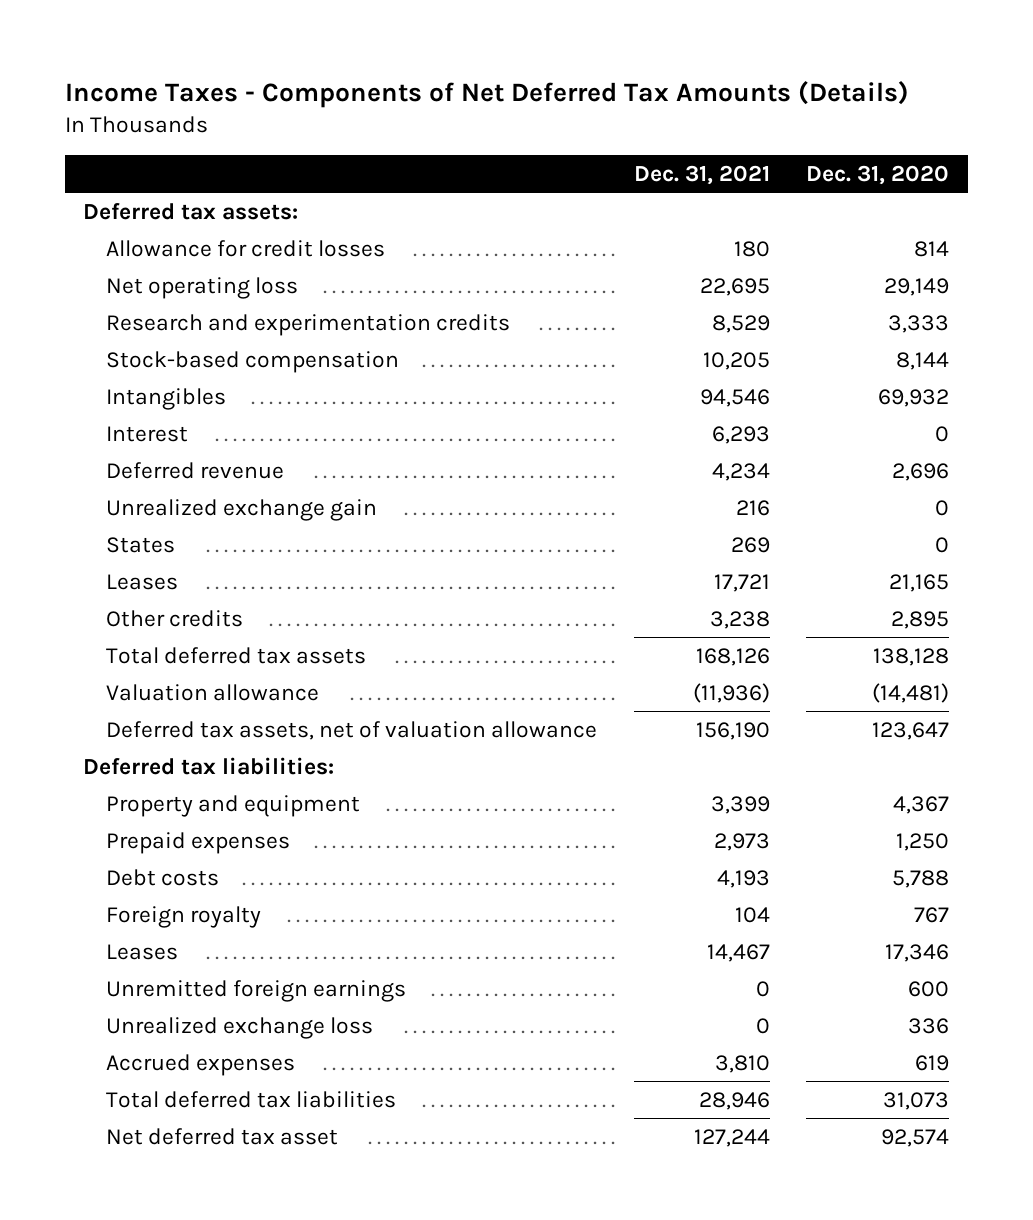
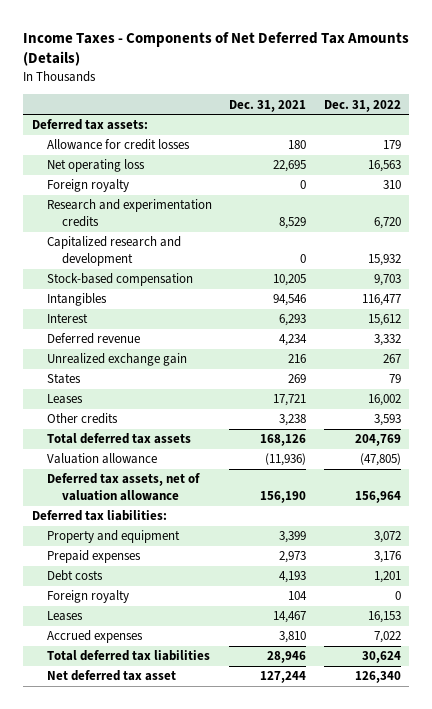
- | Dec. 31, 2021 | Dec. 31, 2020
+ | Dec. 31, 2021 | Dec. 31, 2022
+ Foreign royalty | 0 | 310
+ Capitalized research and development | 0 | 15,932
- Unremitted foreign earnings | 0 | 600
- Unrealized exchange loss | 0 | 336

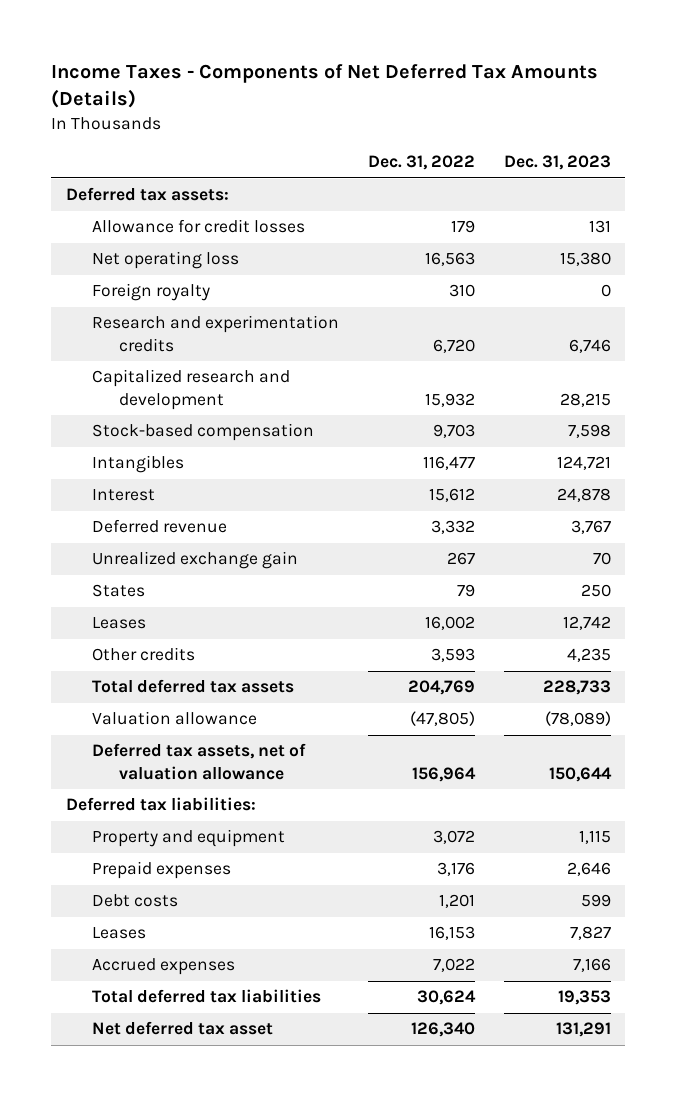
- | Dec. 31, 2021 | Dec. 31, 2022
+ | Dec. 31, 2022 | Dec. 31, 2023
- Foreign royalty | 104 | 0

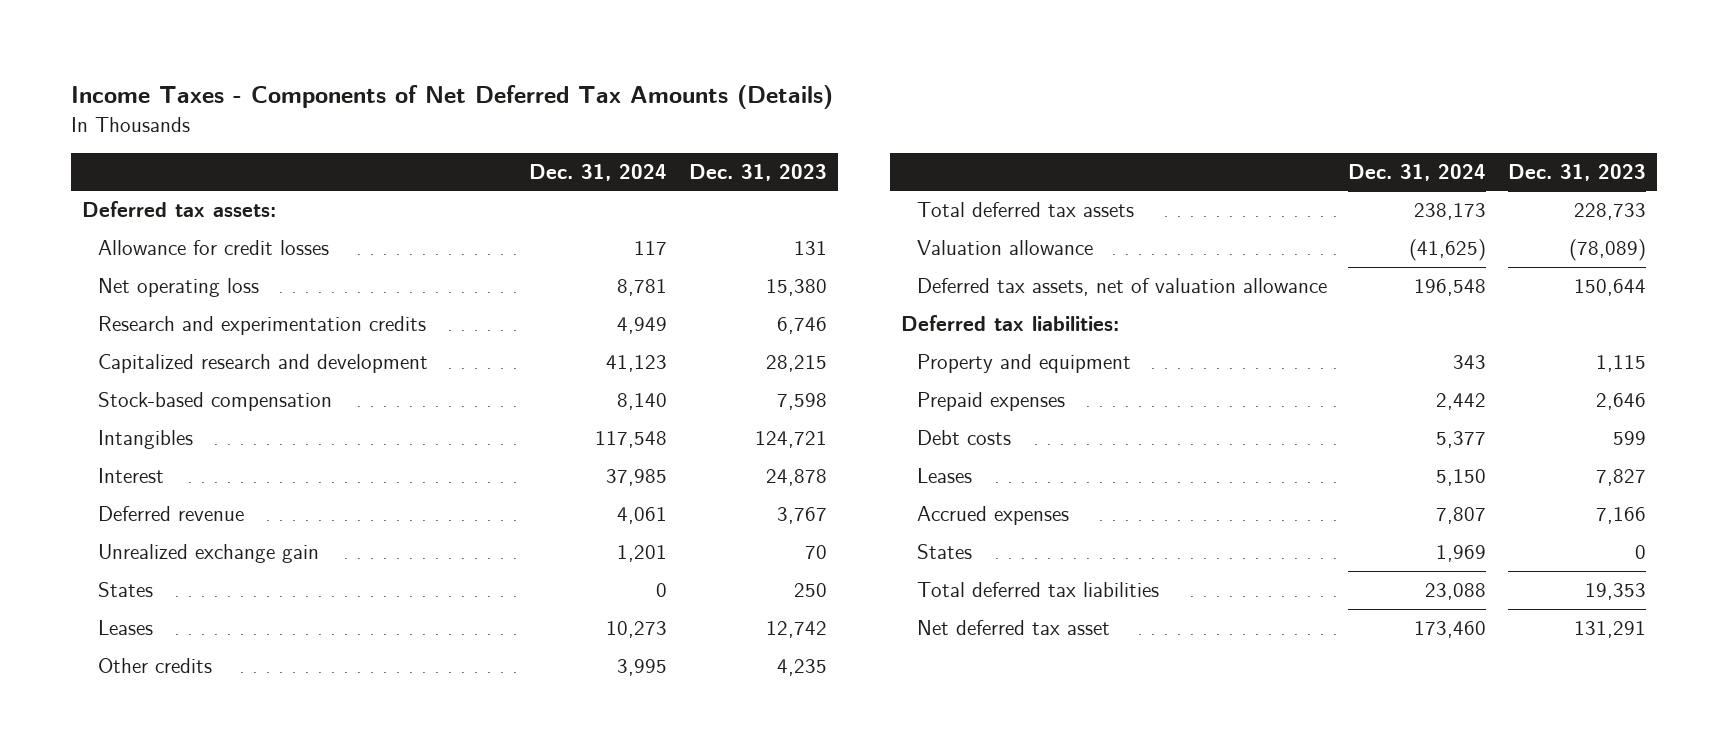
- | Dec. 31, 2022 | Dec. 31, 2023
+ | Dec. 31, 2024 | Dec. 31, 2023
- Foreign royalty | 310 | 0
+ States | 1,969 | 0

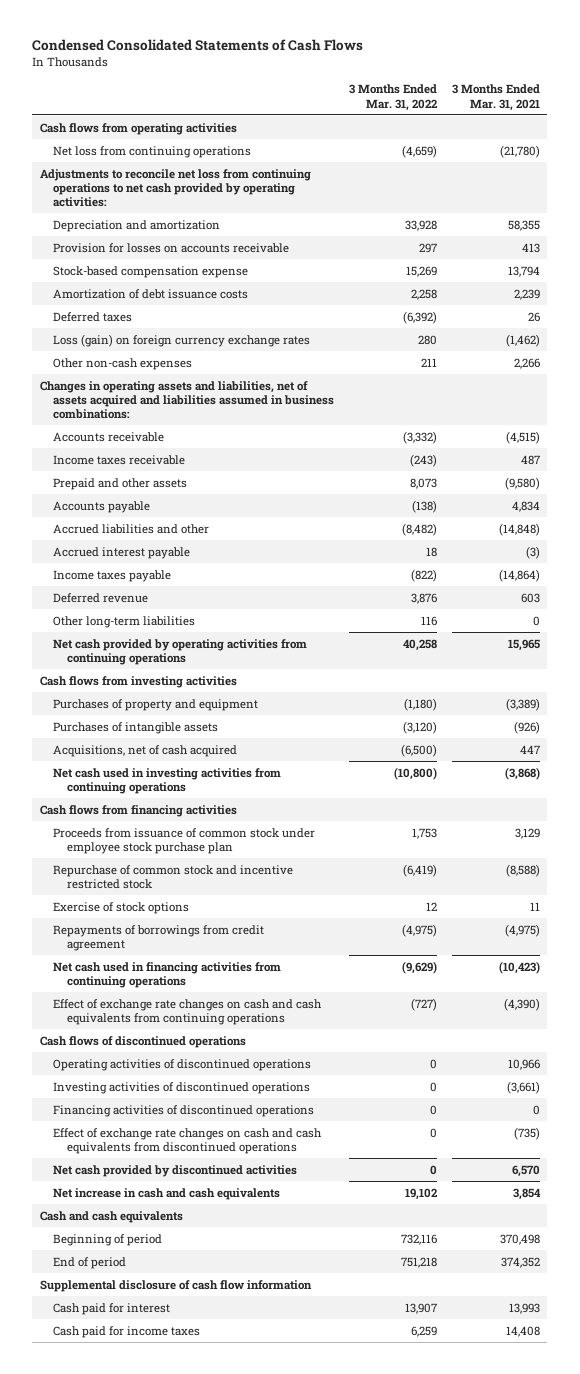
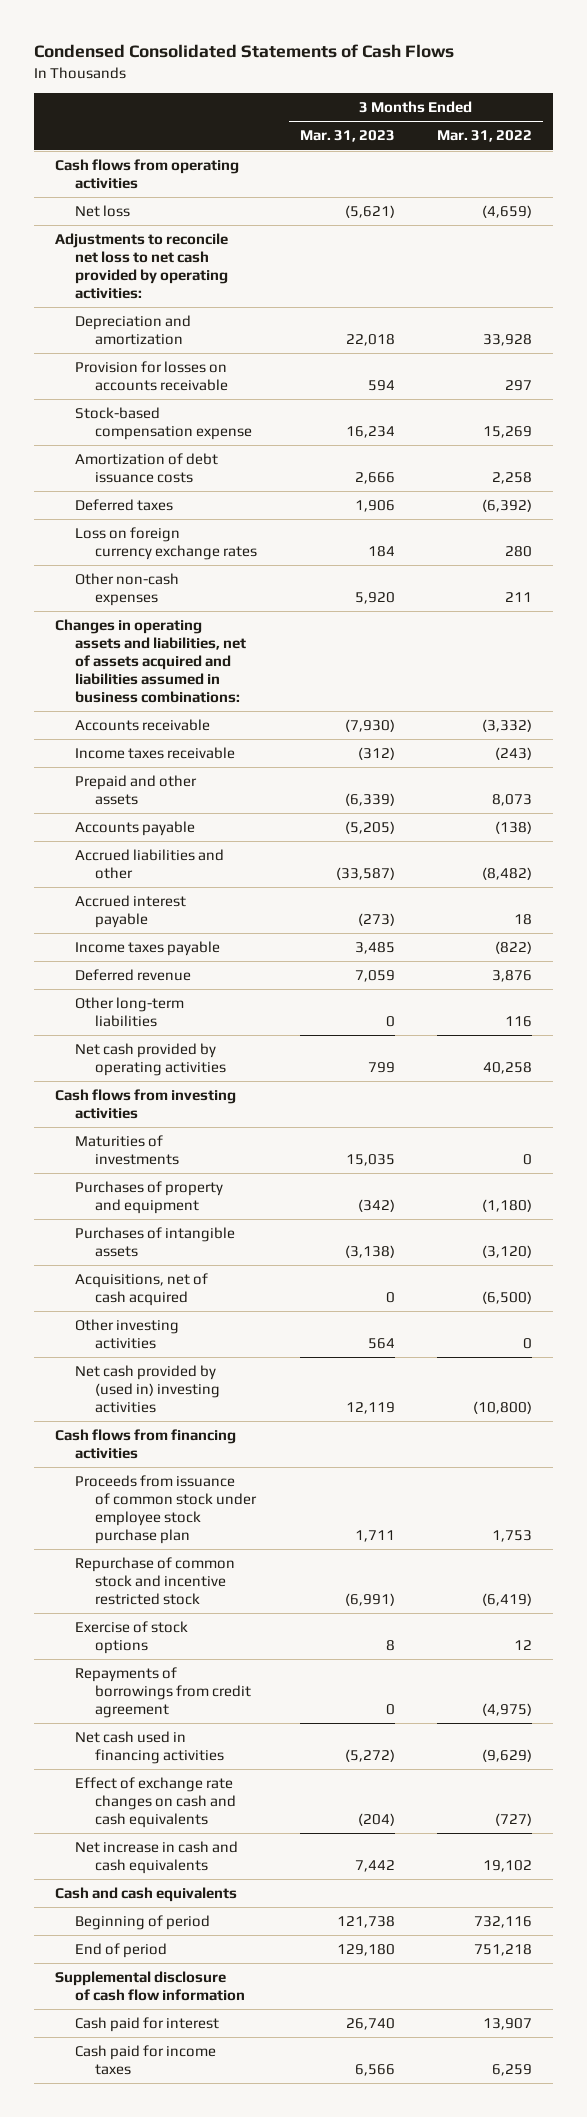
- | 3 Months Ended Mar. 31, 2022 | 3 Months Ended Mar. 31, 2021
+ | 3 Months Ended Mar. 31, 2023 | 3 Months Ended Mar. 31, 2022
- Net loss from continuing operations | (4,659) | (21,780)
- Adjustments to reconcile net loss from continuing operations to net cash provided by operating activities:
+ Net loss | (5,621) | (4,659)
+ Adjustments to reconcile net loss to net cash provided by operating activities:
- Loss (gain) on foreign currency exchange rates | 280 | (1,462)
+ Loss on foreign currency exchange rates | 184 | 280
- Net cash provided by operating activities from continuing operations | 40,258 | 15,965
+ Net cash provided by operating activities | 799 | 40,258
+ Maturities of investments | 15,035 | 0
- Net cash used in investing activities from continuing operations | (10,800) | (3,868)
+ Other investing activities | 564 | 0
+ Net cash provided by (used in) investing activities | 12,119 | (10,800)
- Net cash used in financing activities from continuing operations | (9,629) | (10,423)
- Effect of exchange rate changes on cash and cash equivalents from continuing operations | (727) | (4,390)
- Cash flows of discontinued operations
- Operating activities of discontinued operations | 0 | 10,966
- Investing activities of discontinued operations | 0 | (3,661)
- Financing activities of discontinued operations | 0 | 0
- Effect of exchange rate changes on cash and cash equivalents from discontinued operations | 0 | (735)
- Net cash provided by discontinued activities | 0 | 6,570
+ Net cash used in financing activities | (5,272) | (9,629)
+ Effect of exchange rate changes on cash and cash equivalents | (204) | (727)

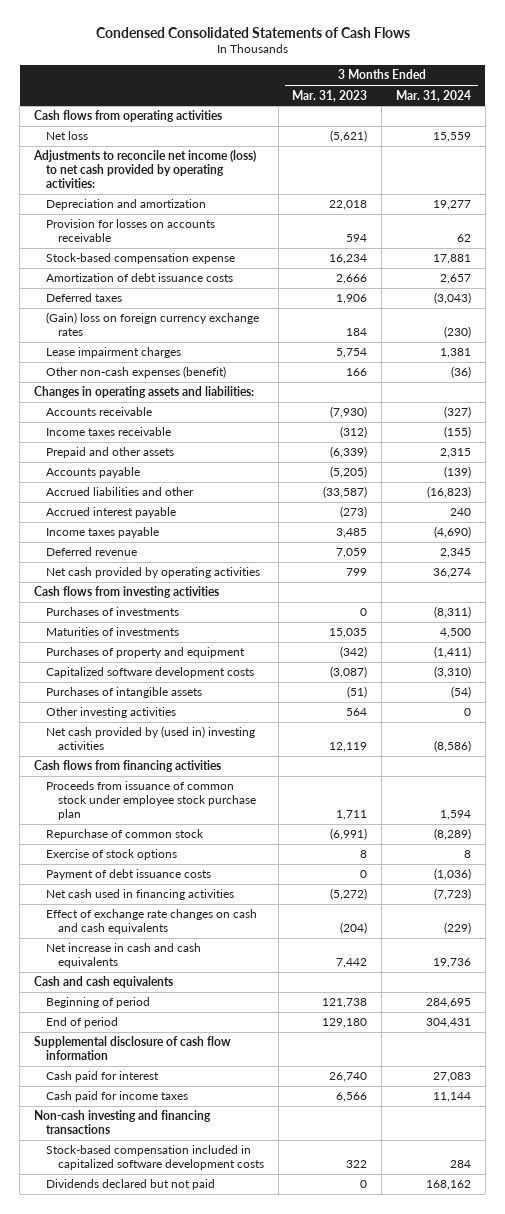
- | 3 Months Ended Mar. 31, 2023 | 3 Months Ended Mar. 31, 2022
+ | 3 Months Ended Mar. 31, 2023 | 3 Months Ended Mar. 31, 2024
- Adjustments to reconcile net loss to net cash provided by operating activities:
+ Adjustments to reconcile net income (loss) to net cash provided by operating activities:
- Loss on foreign currency exchange rates | 184 | 280
- Other non-cash expenses | 5,920 | 211
- Changes in operating assets and liabilities, net of assets acquired and liabilities assumed in business combinations:
+ (Gain) loss on foreign currency exchange rates | 184 | (230)
+ Lease impairment charges | 5,754 | 1,381
+ Other non-cash expenses (benefit) | 166 | (36)
+ Changes in operating assets and liabilities:
- Other long-term liabilities | 0 | 116
+ Purchases of investments | 0 | (8,311)
- Purchases of intangible assets | (3,138) | (3,120)
- Acquisitions, net of cash acquired | 0 | (6,500)
+ Capitalized software development costs | (3,087) | (3,310)
+ Purchases of intangible assets | (51) | (54)
- Repurchase of common stock and incentive restricted stock | (6,991) | (6,419)
+ Repurchase of common stock | (6,991) | (8,289)
- Repayments of borrowings from credit agreement | 0 | (4,975)
+ Payment of debt issuance costs | 0 | (1,036)
+ Non-cash investing and financing transactions
+ Stock-based compensation included in capitalized software development costs | 322 | 284
+ Dividends declared but not paid | 0 | 168,162

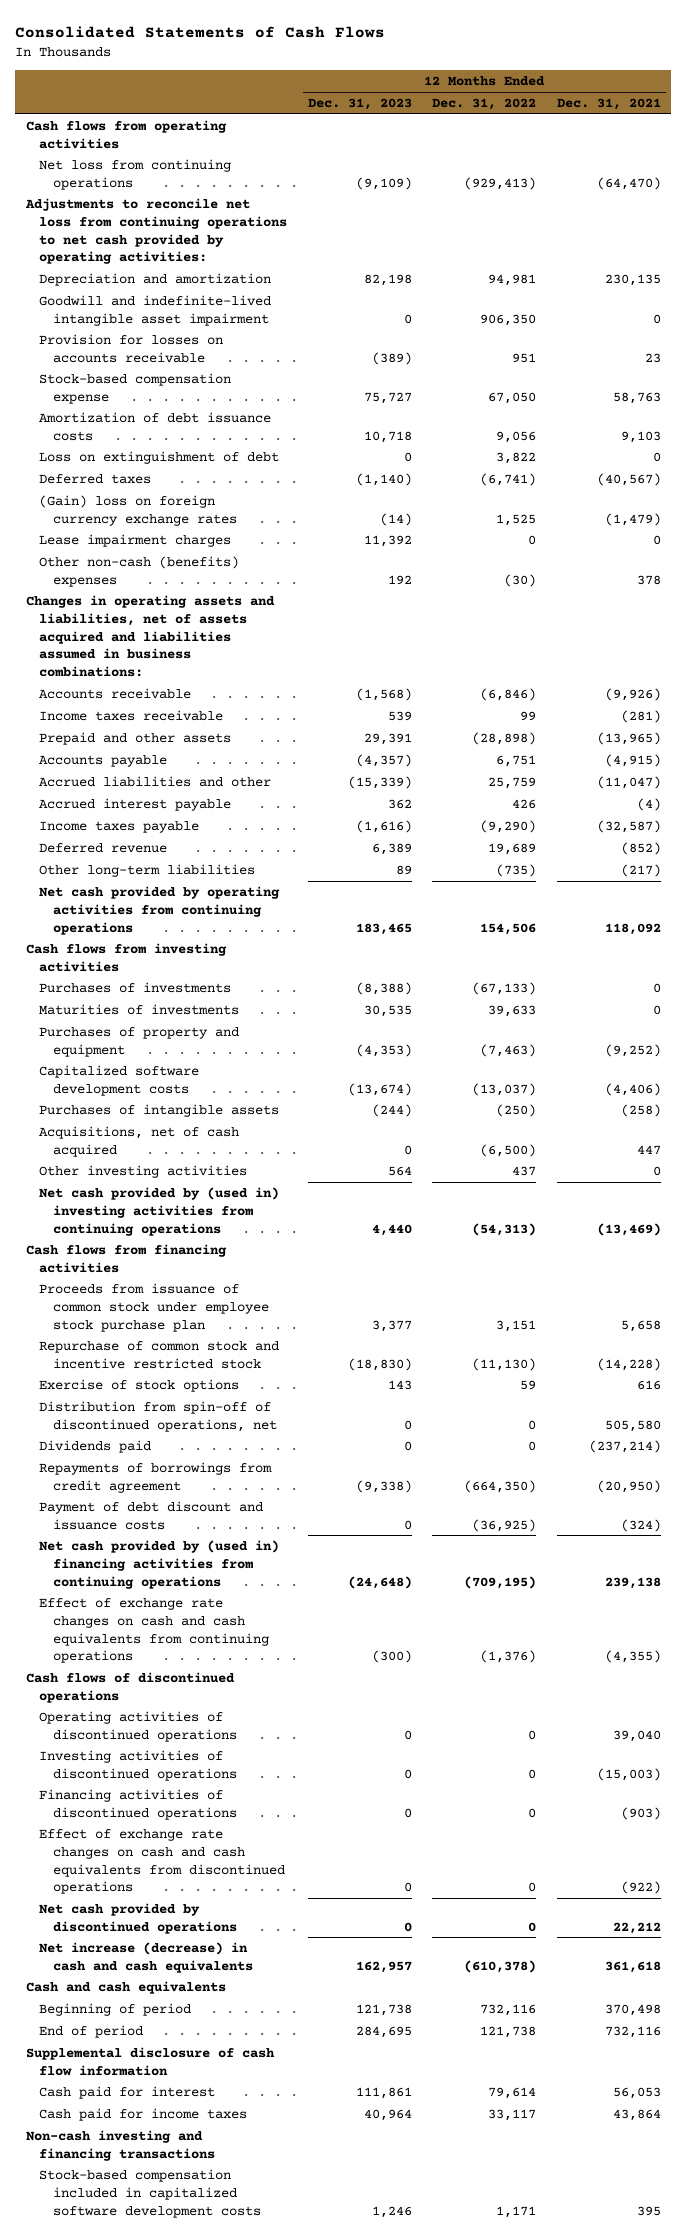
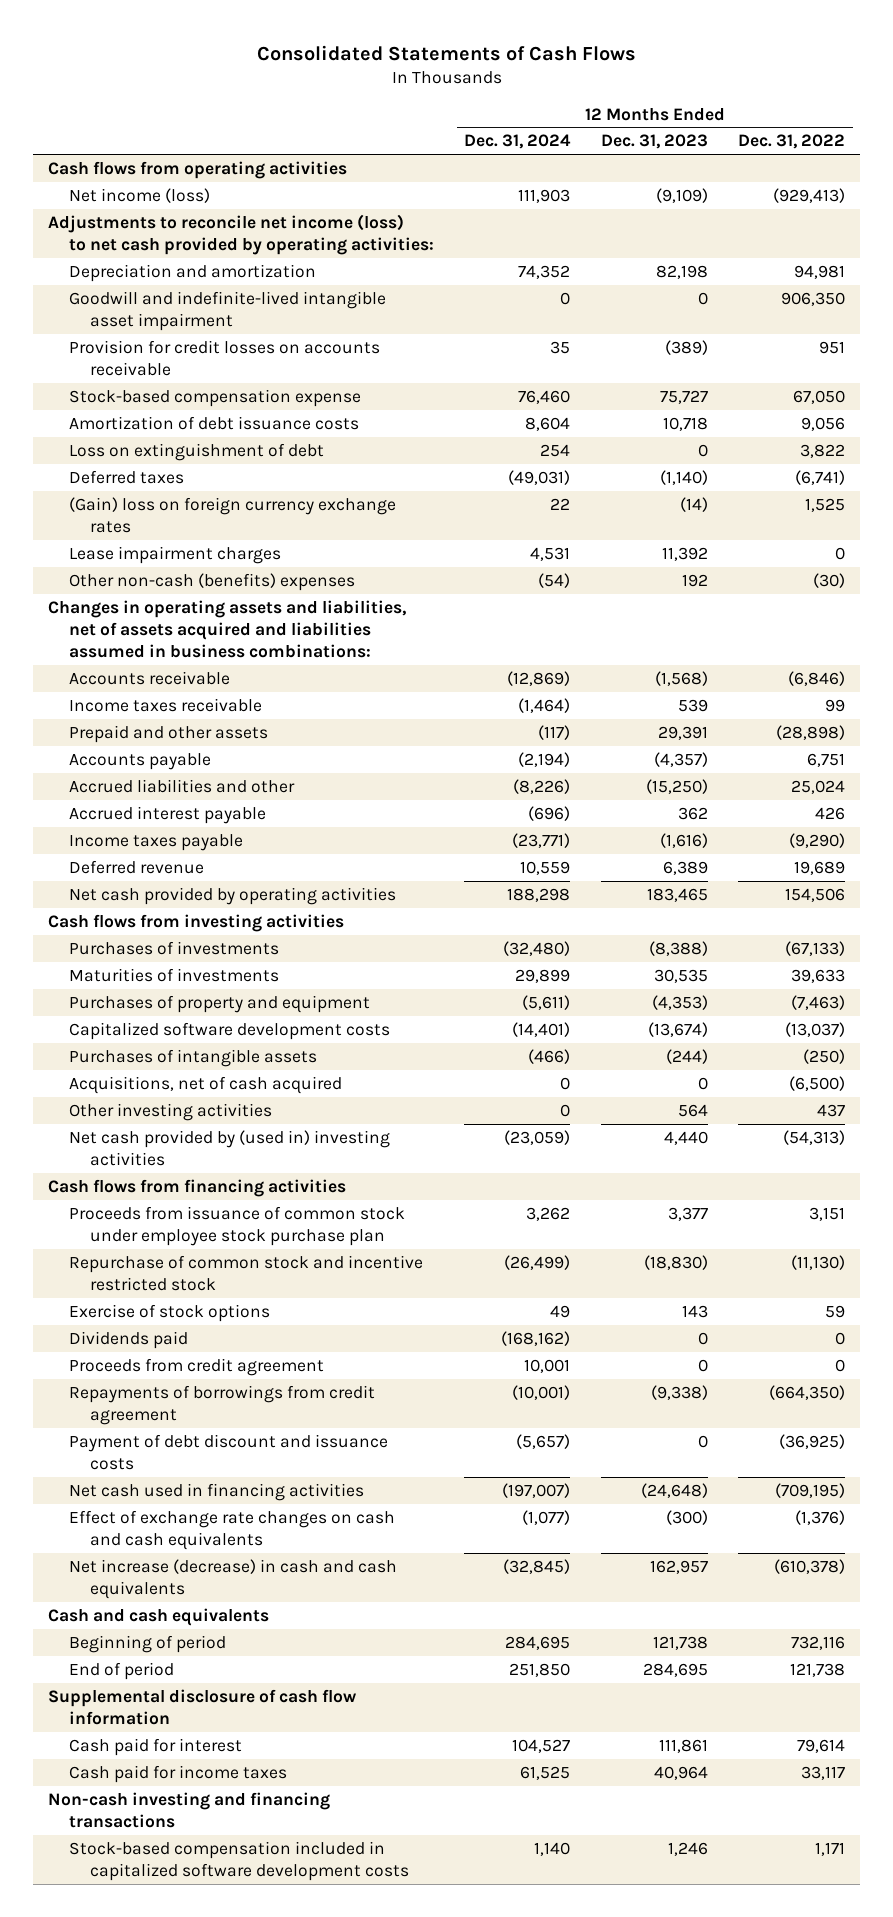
- | 12 Months Ended Dec. 31, 2023 | 12 Months Ended Dec. 31, 2022 | 12 Months Ended Dec. 31, 2021
+ | 12 Months Ended Dec. 31, 2024 | 12 Months Ended Dec. 31, 2023 | 12 Months Ended Dec. 31, 2022
- Net loss from continuing operations | (9,109) | (929,413) | (64,470)
- Adjustments to reconcile net loss from continuing operations to net cash provided by operating activities:
+ Net income (loss) | 111,903 | (9,109) | (929,413)
+ Adjustments to reconcile net income (loss) to net cash provided by operating activities:
- Provision for losses on accounts receivable | (389) | 951 | 23
+ Provision for credit losses on accounts receivable | 35 | (389) | 951
- Accrued liabilities and other | (15,339) | 25,759 | (11,047)
+ Accrued liabilities and other | (8,226) | (15,250) | 25,024
- Other long-term liabilities | 89 | (735) | (217)
- Net cash provided by operating activities from continuing operations | 183,465 | 154,506 | 118,092
+ Net cash provided by operating activities | 188,298 | 183,465 | 154,506
- Net cash provided by (used in) investing activities from continuing operations | 4,440 | (54,313) | (13,469)
+ Net cash provided by (used in) investing activities | (23,059) | 4,440 | (54,313)
- Distribution from spin-off of discontinued operations, net | 0 | 0 | 505,580
+ Proceeds from credit agreement | 10,001 | 0 | 0
- Net cash provided by (used in) financing activities from continuing operations | (24,648) | (709,195) | 239,138
- Effect of exchange rate changes on cash and cash equivalents from continuing operations | (300) | (1,376) | (4,355)
- Cash flows of discontinued operations
- Operating activities of discontinued operations | 0 | 0 | 39,040
- Investing activities of discontinued operations | 0 | 0 | (15,003)
- Financing activities of discontinued operations | 0 | 0 | (903)
- Effect of exchange rate changes on cash and cash equivalents from discontinued operations | 0 | 0 | (922)
- Net cash provided by discontinued operations | 0 | 0 | 22,212
+ Net cash used in financing activities | (197,007) | (24,648) | (709,195)
+ Effect of exchange rate changes on cash and cash equivalents | (1,077) | (300) | (1,376)

